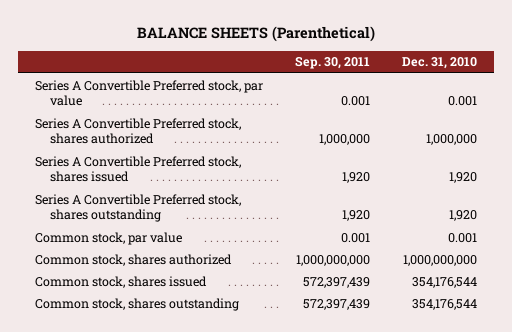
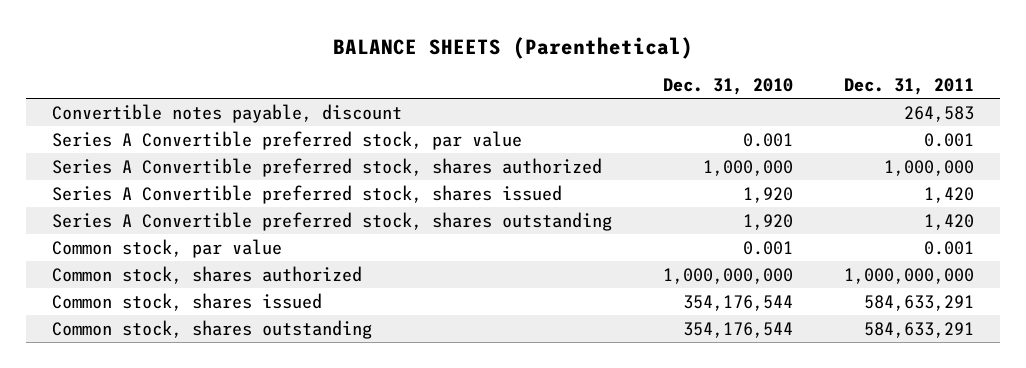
- | Sep. 30, 2011 | Dec. 31, 2010
+ | Dec. 31, 2010 | Dec. 31, 2011
- Series A Convertible Preferred stock, par value | 0.001 | 0.001
- Series A Convertible Preferred stock, shares authorized | 1,000,000 | 1,000,000
- Series A Convertible Preferred stock, shares issued | 1,920 | 1,920
- Series A Convertible Preferred stock, shares outstanding | 1,920 | 1,920
+ Convertible notes payable, discount | | 264,583
+ Series A Convertible preferred stock, par value | 0.001 | 0.001
+ Series A Convertible preferred stock, shares authorized | 1,000,000 | 1,000,000
+ Series A Convertible preferred stock, shares issued | 1,920 | 1,420
+ Series A Convertible preferred stock, shares outstanding | 1,920 | 1,420

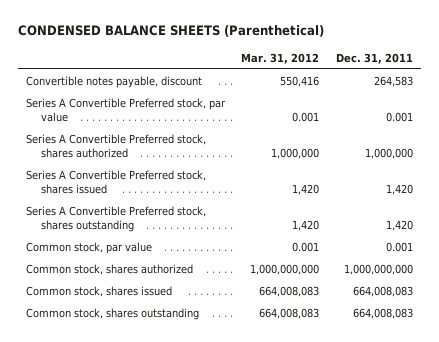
- BALANCE SHEETS (Parenthetical)
+ CONDENSED BALANCE SHEETS (Parenthetical)
- | Dec. 31, 2010 | Dec. 31, 2011
+ | Mar. 31, 2012 | Dec. 31, 2011
- Series A Convertible preferred stock, par value | 0.001 | 0.001
- Series A Convertible preferred stock, shares authorized | 1,000,000 | 1,000,000
- Series A Convertible preferred stock, shares issued | 1,920 | 1,420
- Series A Convertible preferred stock, shares outstanding | 1,920 | 1,420
+ Series A Convertible Preferred stock, par value | 0.001 | 0.001
+ Series A Convertible Preferred stock, shares authorized | 1,000,000 | 1,000,000
+ Series A Convertible Preferred stock, shares issued | 1,420 | 1,420
+ Series A Convertible Preferred stock, shares outstanding | 1,420 | 1,420
- Common stock, shares issued | 354,176,544 | 584,633,291
- Common stock, shares outstanding | 354,176,544 | 584,633,291
+ Common stock, shares issued | 664,008,083 | 664,008,083
+ Common stock, shares outstanding | 664,008,083 | 664,008,083

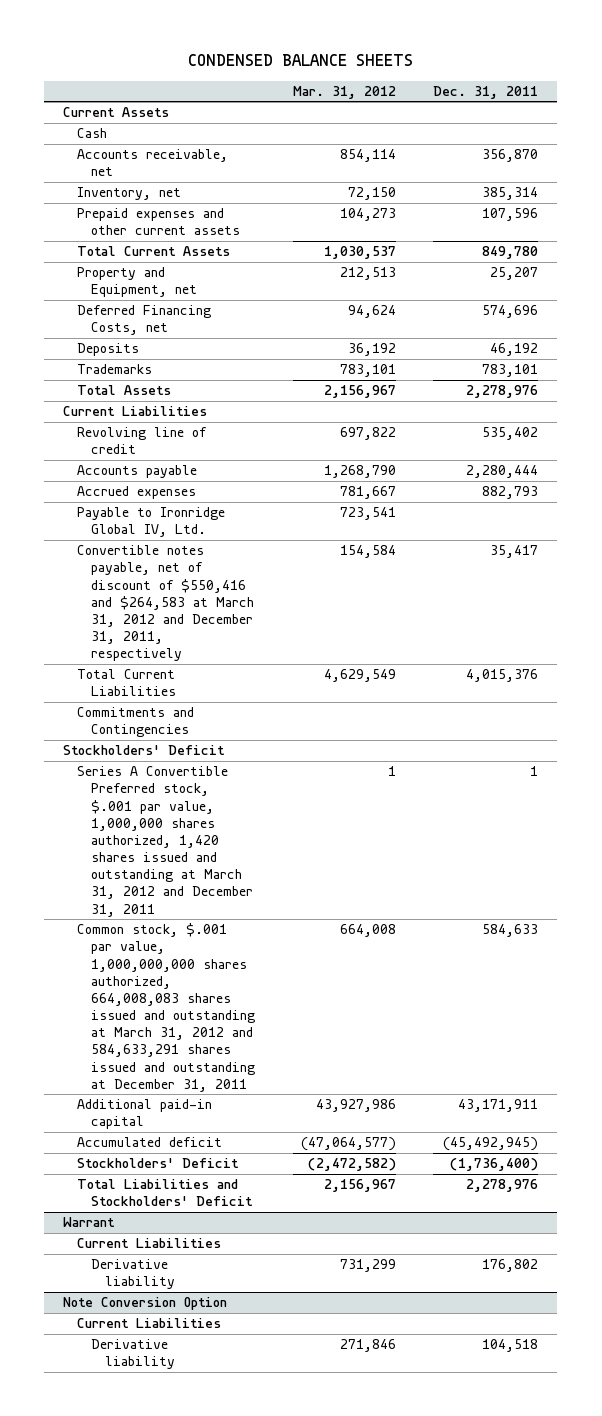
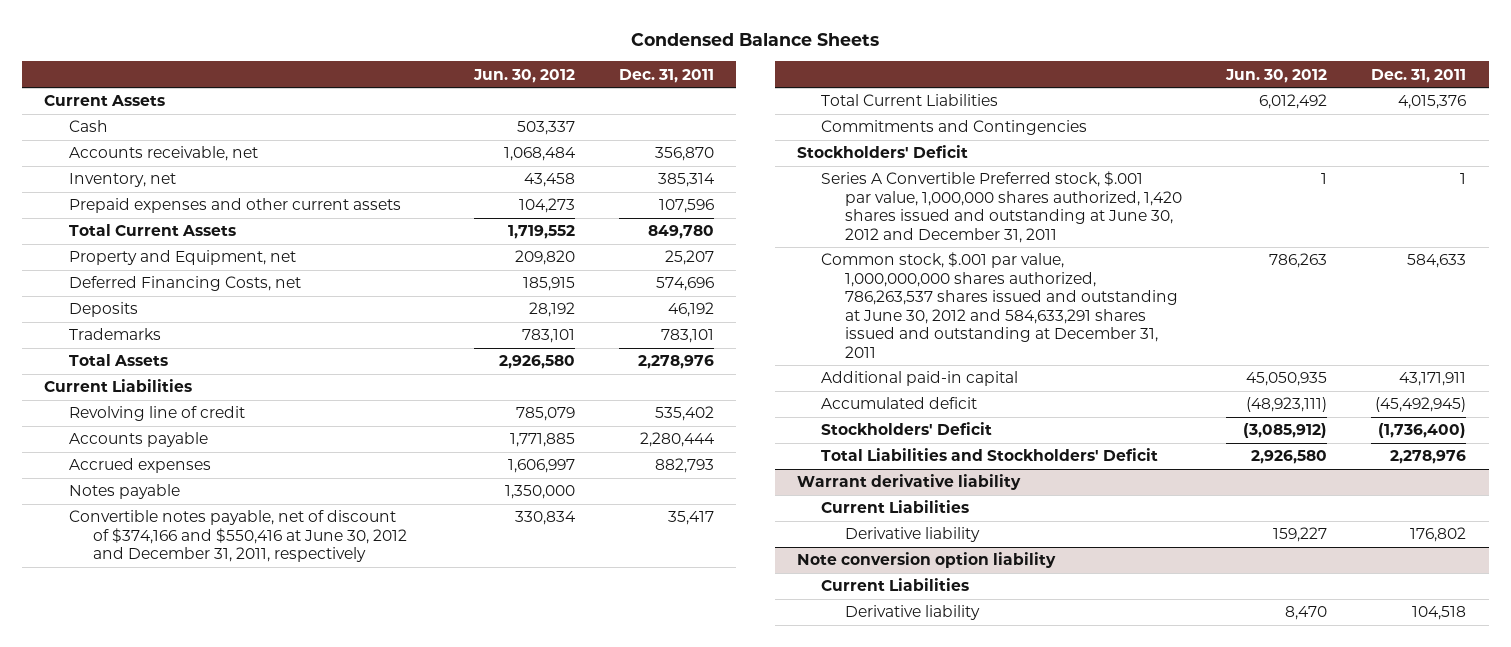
- CONDENSED BALANCE SHEETS
+ Condensed Balance Sheets
- | Mar. 31, 2012 | Dec. 31, 2011
+ | Jun. 30, 2012 | Dec. 31, 2011
- Payable to Ironridge Global IV, Ltd. | 723,541 |
- Convertible notes payable, net of discount of $550,416 and $264,583 at March 31, 2012 and December 31, 2011, respectively | 154,584 | 35,417
+ Notes payable | 1,350,000 |
+ Convertible notes payable, net of discount of $374,166 and $550,416 at June 30, 2012 and December 31, 2011, respectively | 330,834 | 35,417
- Series A Convertible Preferred stock, $.001 par value, 1,000,000 shares authorized, 1,420 shares issued and outstanding at March 31, 2012 and December 31, 2011 | 1 | 1
- Common stock, $.001 par value, 1,000,000,000 shares authorized, 664,008,083 shares issued and outstanding at March 31, 2012 and 584,633,291 shares issued and outstanding at December 31, 2011 | 664,008 | 584,633
+ Series A Convertible Preferred stock, $.001 par value, 1,000,000 shares authorized, 1,420 shares issued and outstanding at June 30, 2012 and December 31, 2011 | 1 | 1
+ Common stock, $.001 par value, 1,000,000,000 shares authorized, 786,263,537 shares issued and outstanding at June 30, 2012 and 584,633,291 shares issued and outstanding at December 31, 2011 | 786,263 | 584,633
- Warrant
+ Warrant derivative liability
- Note Conversion Option
+ Note conversion option liability

